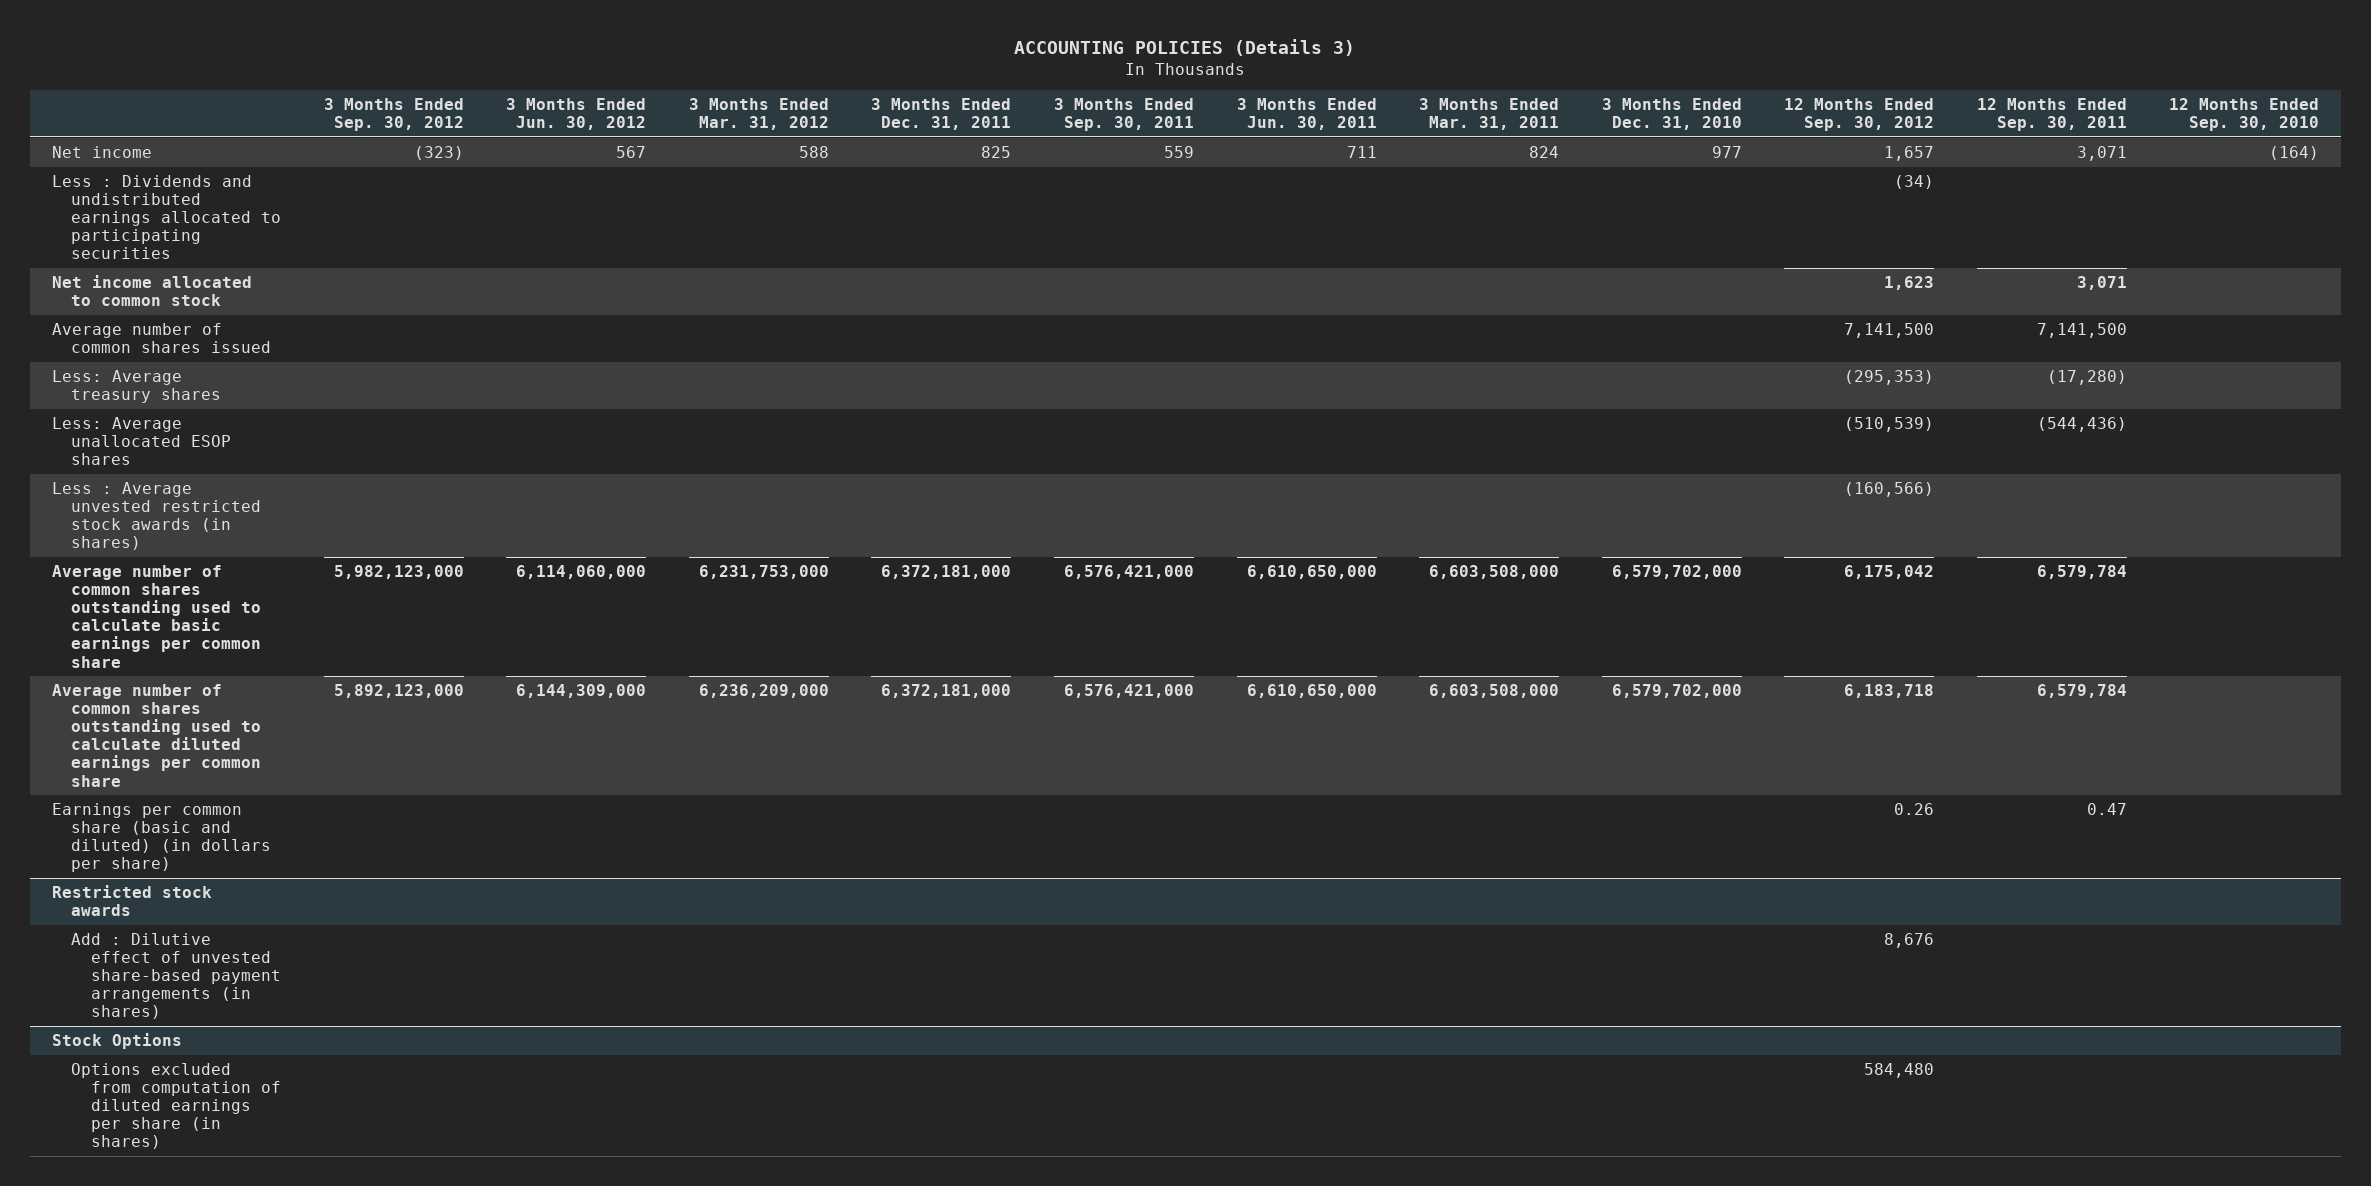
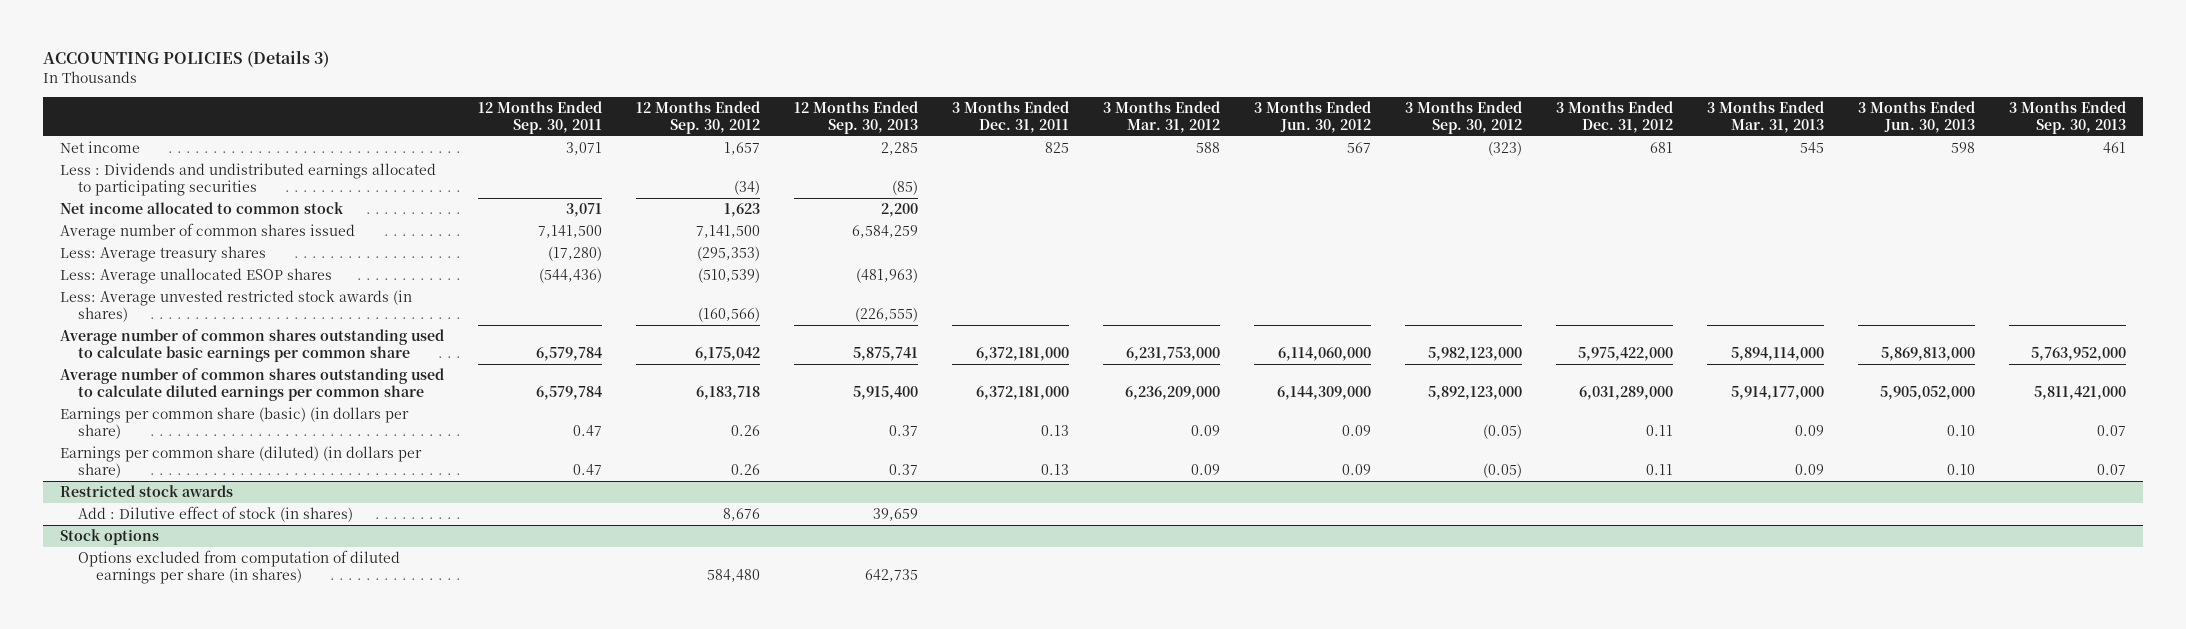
- | 3 Months Ended Sep. 30, 2012 | 3 Months Ended Jun. 30, 2012 | 3 Months Ended Mar. 31, 2012 | 3 Months Ended Dec. 31, 2011 | 3 Months Ended Sep. 30, 2011 | 3 Months Ended Jun. 30, 2011 | 3 Months Ended Mar. 31, 2011 | 3 Months Ended Dec. 31, 2010 | 12 Months Ended Sep. 30, 2012 | 12 Months Ended Sep. 30, 2011 | 12 Months Ended Sep. 30, 2010
+ | 12 Months Ended Sep. 30, 2011 | 12 Months Ended Sep. 30, 2012 | 12 Months Ended Sep. 30, 2013 | 3 Months Ended Dec. 31, 2011 | 3 Months Ended Mar. 31, 2012 | 3 Months Ended Jun. 30, 2012 | 3 Months Ended Sep. 30, 2012 | 3 Months Ended Dec. 31, 2012 | 3 Months Ended Mar. 31, 2013 | 3 Months Ended Jun. 30, 2013 | 3 Months Ended Sep. 30, 2013
- Less : Average unvested restricted stock awards (in shares) | | | | | | | | | (160,566) | |
+ Less: Average unvested restricted stock awards (in shares) | | (160,566) | (226,555) | | | | | | | |
- Earnings per common share (basic and diluted) (in dollars per share) | | | | | | | | | 0.26 | 0.47 |
+ Earnings per common share (basic) (in dollars per share) | 0.47 | 0.26 | 0.37 | 0.13 | 0.09 | 0.09 | (0.05) | 0.11 | 0.09 | 0.10 | 0.07
+ Earnings per common share (diluted) (in dollars per share) | 0.47 | 0.26 | 0.37 | 0.13 | 0.09 | 0.09 | (0.05) | 0.11 | 0.09 | 0.10 | 0.07
@ Restricted stock awards
- Add : Dilutive effect of unvested share-based payment arrangements (in shares) | | | | | | | | | 8,676 | |
- Stock Options
@ Restricted stock awards
+ Add : Dilutive effect of stock (in shares) | | 8,676 | 39,659 | | | | | | | |
+ Stock options

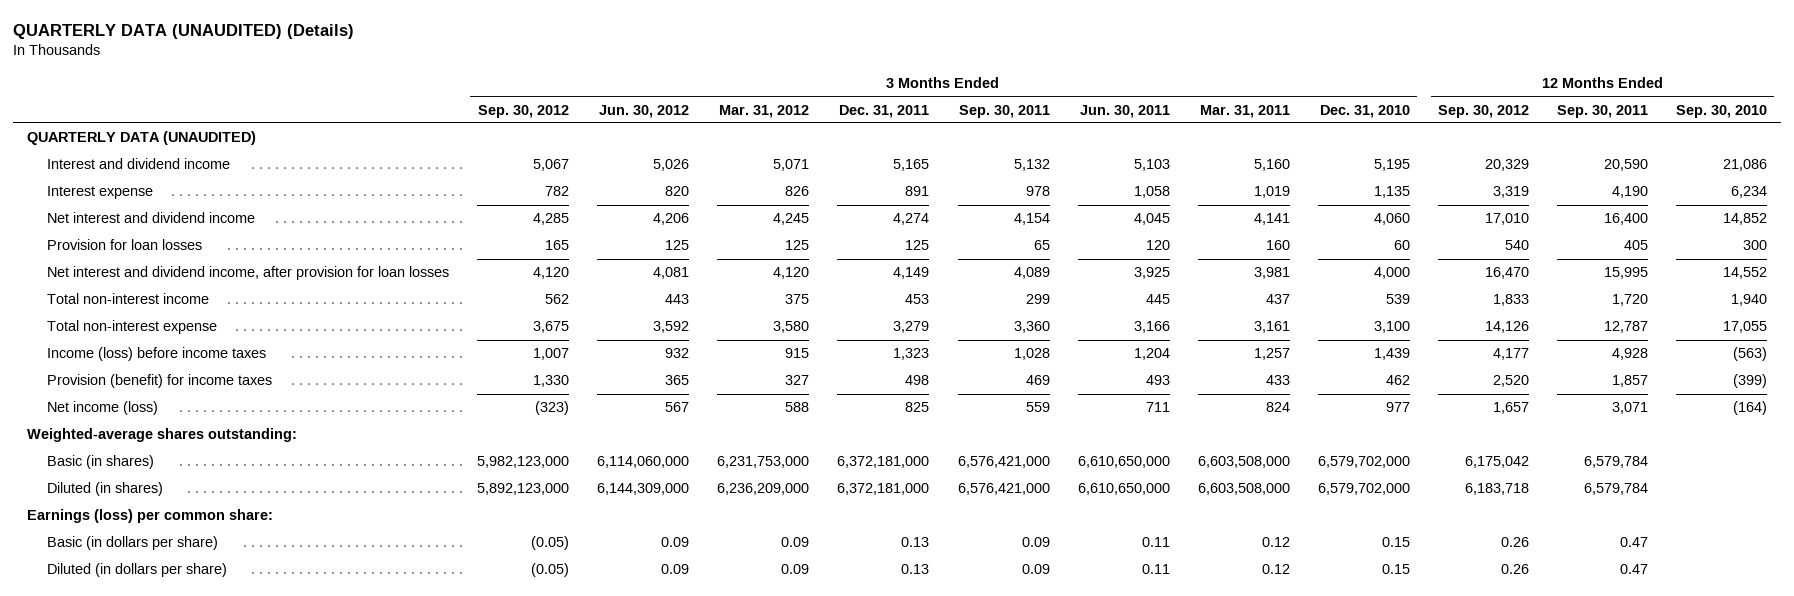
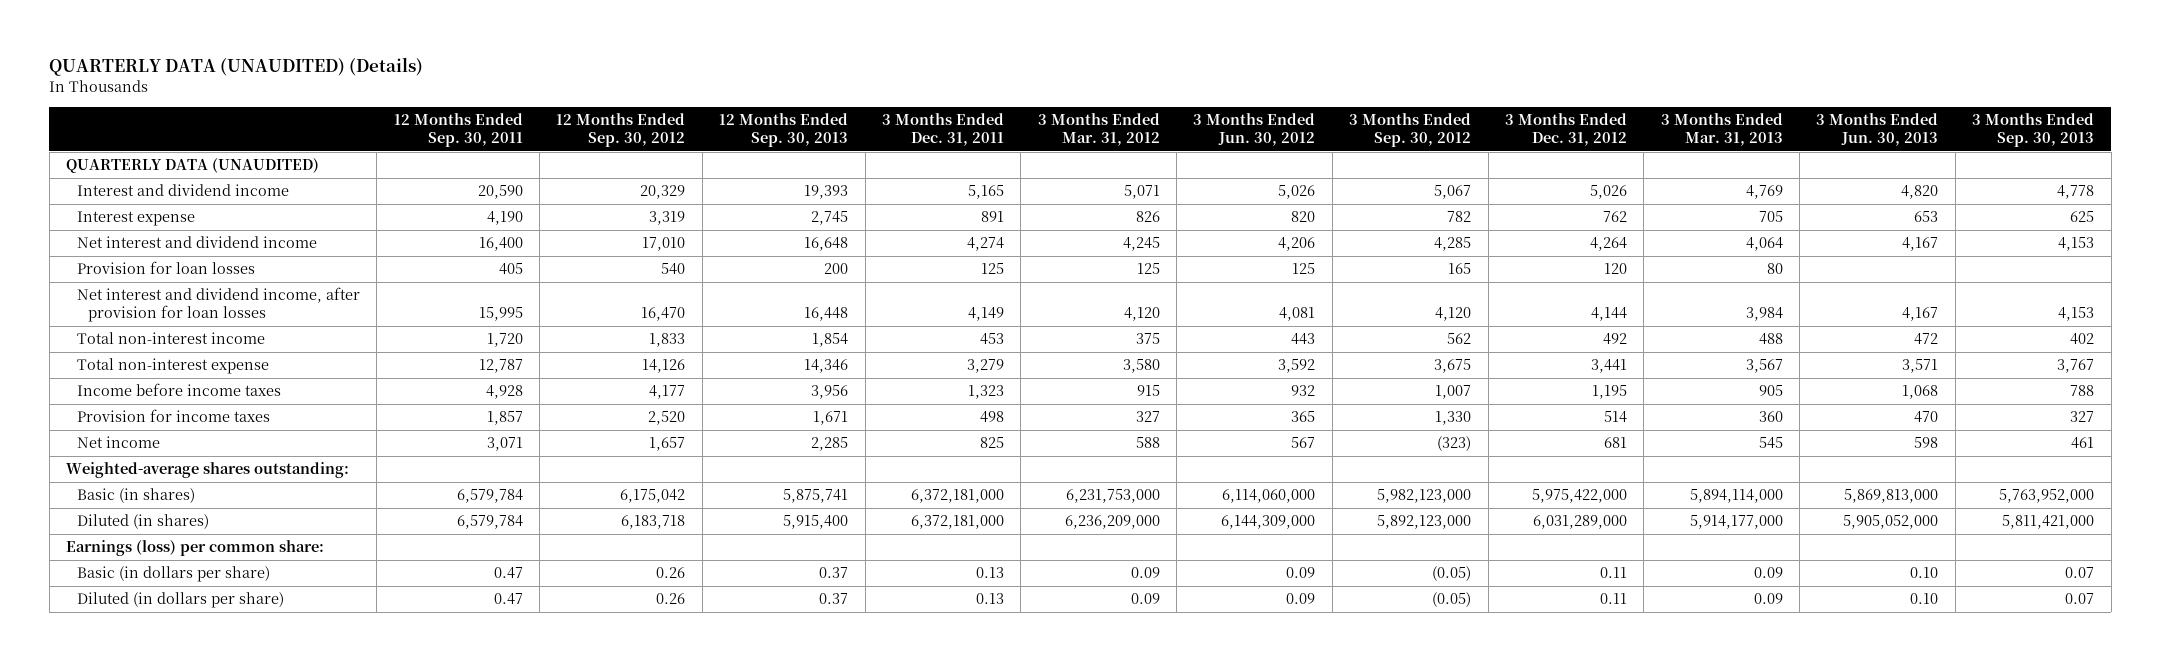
- | 3 Months Ended Sep. 30, 2012 | 3 Months Ended Jun. 30, 2012 | 3 Months Ended Mar. 31, 2012 | 3 Months Ended Dec. 31, 2011 | 3 Months Ended Sep. 30, 2011 | 3 Months Ended Jun. 30, 2011 | 3 Months Ended Mar. 31, 2011 | 3 Months Ended Dec. 31, 2010 | 12 Months Ended Sep. 30, 2012 | 12 Months Ended Sep. 30, 2011 | 12 Months Ended Sep. 30, 2010
+ | 12 Months Ended Sep. 30, 2011 | 12 Months Ended Sep. 30, 2012 | 12 Months Ended Sep. 30, 2013 | 3 Months Ended Dec. 31, 2011 | 3 Months Ended Mar. 31, 2012 | 3 Months Ended Jun. 30, 2012 | 3 Months Ended Sep. 30, 2012 | 3 Months Ended Dec. 31, 2012 | 3 Months Ended Mar. 31, 2013 | 3 Months Ended Jun. 30, 2013 | 3 Months Ended Sep. 30, 2013
- Income (loss) before income taxes | 1,007 | 932 | 915 | 1,323 | 1,028 | 1,204 | 1,257 | 1,439 | 4,177 | 4,928 | (563)
- Provision (benefit) for income taxes | 1,330 | 365 | 327 | 498 | 469 | 493 | 433 | 462 | 2,520 | 1,857 | (399)
- Net income (loss) | (323) | 567 | 588 | 825 | 559 | 711 | 824 | 977 | 1,657 | 3,071 | (164)
+ Income before income taxes | 4,928 | 4,177 | 3,956 | 1,323 | 915 | 932 | 1,007 | 1,195 | 905 | 1,068 | 788
+ Provision for income taxes | 1,857 | 2,520 | 1,671 | 498 | 327 | 365 | 1,330 | 514 | 360 | 470 | 327
+ Net income | 3,071 | 1,657 | 2,285 | 825 | 588 | 567 | (323) | 681 | 545 | 598 | 461

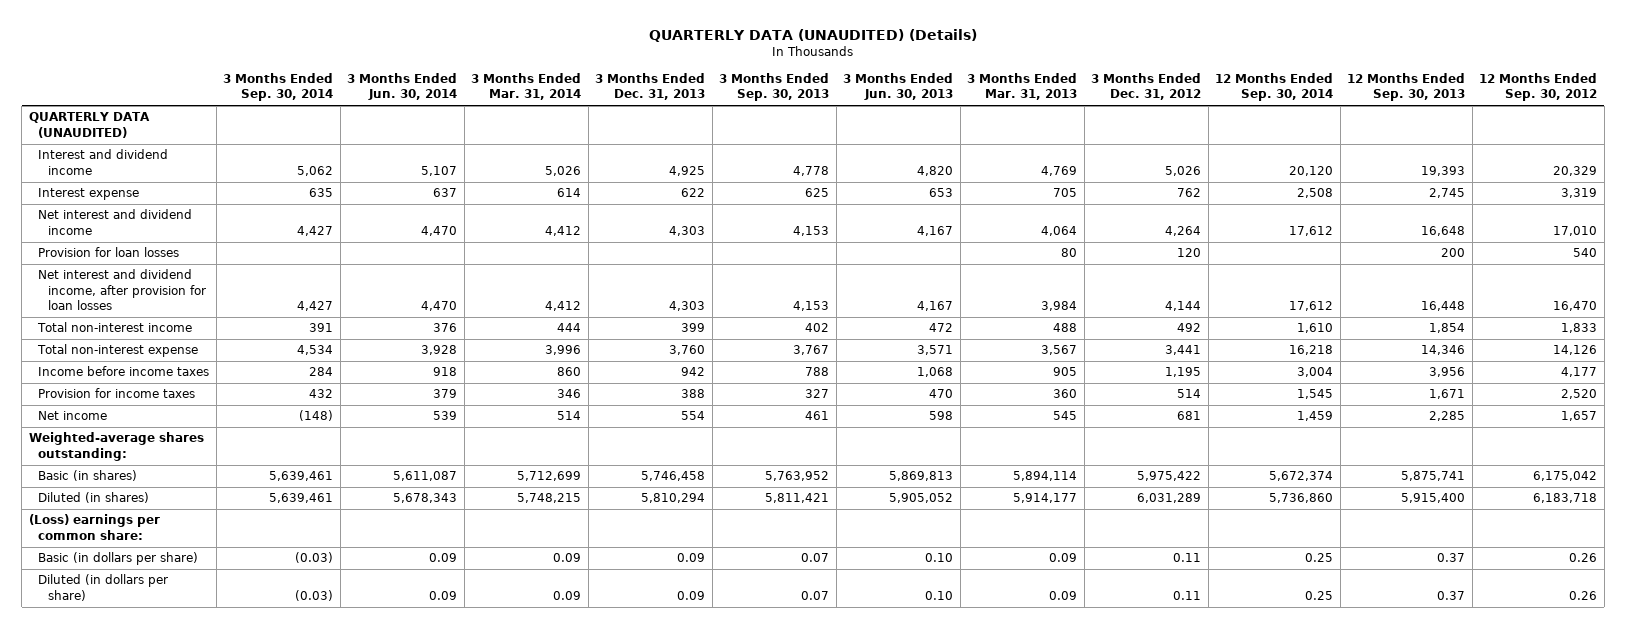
- | 12 Months Ended Sep. 30, 2011 | 12 Months Ended Sep. 30, 2012 | 12 Months Ended Sep. 30, 2013 | 3 Months Ended Dec. 31, 2011 | 3 Months Ended Mar. 31, 2012 | 3 Months Ended Jun. 30, 2012 | 3 Months Ended Sep. 30, 2012 | 3 Months Ended Dec. 31, 2012 | 3 Months Ended Mar. 31, 2013 | 3 Months Ended Jun. 30, 2013 | 3 Months Ended Sep. 30, 2013
+ | 3 Months Ended Sep. 30, 2014 | 3 Months Ended Jun. 30, 2014 | 3 Months Ended Mar. 31, 2014 | 3 Months Ended Dec. 31, 2013 | 3 Months Ended Sep. 30, 2013 | 3 Months Ended Jun. 30, 2013 | 3 Months Ended Mar. 31, 2013 | 3 Months Ended Dec. 31, 2012 | 12 Months Ended Sep. 30, 2014 | 12 Months Ended Sep. 30, 2013 | 12 Months Ended Sep. 30, 2012
- Basic (in shares) | 6,579,784 | 6,175,042 | 5,875,741 | 6,372,181,000 | 6,231,753,000 | 6,114,060,000 | 5,982,123,000 | 5,975,422,000 | 5,894,114,000 | 5,869,813,000 | 5,763,952,000
- Diluted (in shares) | 6,579,784 | 6,183,718 | 5,915,400 | 6,372,181,000 | 6,236,209,000 | 6,144,309,000 | 5,892,123,000 | 6,031,289,000 | 5,914,177,000 | 5,905,052,000 | 5,811,421,000
- Earnings (loss) per common share:
+ Basic (in shares) | 5,639,461 | 5,611,087 | 5,712,699 | 5,746,458 | 5,763,952 | 5,869,813 | 5,894,114 | 5,975,422 | 5,672,374 | 5,875,741 | 6,175,042
+ Diluted (in shares) | 5,639,461 | 5,678,343 | 5,748,215 | 5,810,294 | 5,811,421 | 5,905,052 | 5,914,177 | 6,031,289 | 5,736,860 | 5,915,400 | 6,183,718
+ (Loss) earnings per common share:

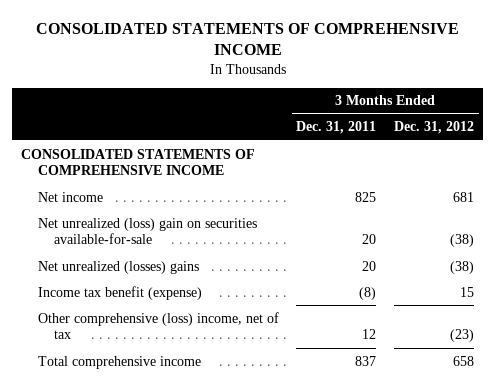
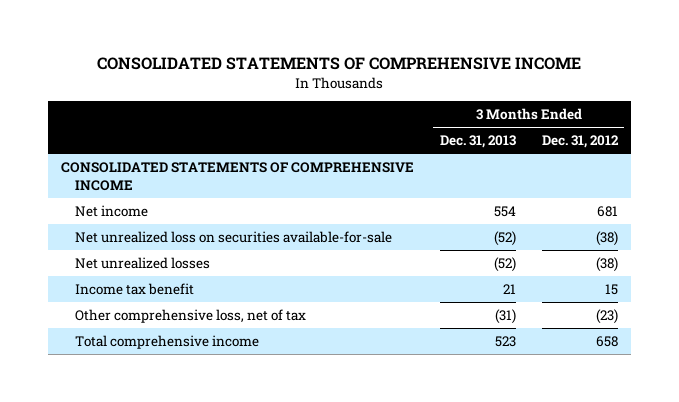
- | 3 Months Ended Dec. 31, 2011 | 3 Months Ended Dec. 31, 2012
+ | 3 Months Ended Dec. 31, 2013 | 3 Months Ended Dec. 31, 2012
- Net unrealized (loss) gain on securities available-for-sale | 20 | (38)
- Net unrealized (losses) gains | 20 | (38)
- Income tax benefit (expense) | (8) | 15
- Other comprehensive (loss) income, net of tax | 12 | (23)
+ Net unrealized loss on securities available-for-sale | (52) | (38)
+ Net unrealized losses | (52) | (38)
+ Income tax benefit | 21 | 15
+ Other comprehensive loss, net of tax | (31) | (23)

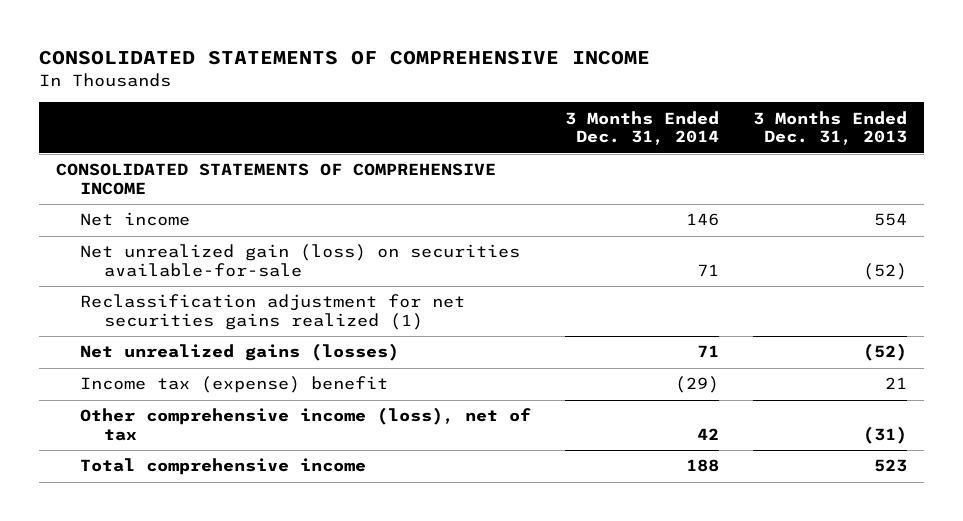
- | 3 Months Ended Dec. 31, 2013 | 3 Months Ended Dec. 31, 2012
+ | 3 Months Ended Dec. 31, 2014 | 3 Months Ended Dec. 31, 2013
- Net unrealized loss on securities available-for-sale | (52) | (38)
- Net unrealized losses | (52) | (38)
- Income tax benefit | 21 | 15
- Other comprehensive loss, net of tax | (31) | (23)
+ Net unrealized gain (loss) on securities available-for-sale | 71 | (52)
+ Reclassification adjustment for net securities gains realized (1)
+ Net unrealized gains (losses) | 71 | (52)
+ Income tax (expense) benefit | (29) | 21
+ Other comprehensive income (loss), net of tax | 42 | (31)

